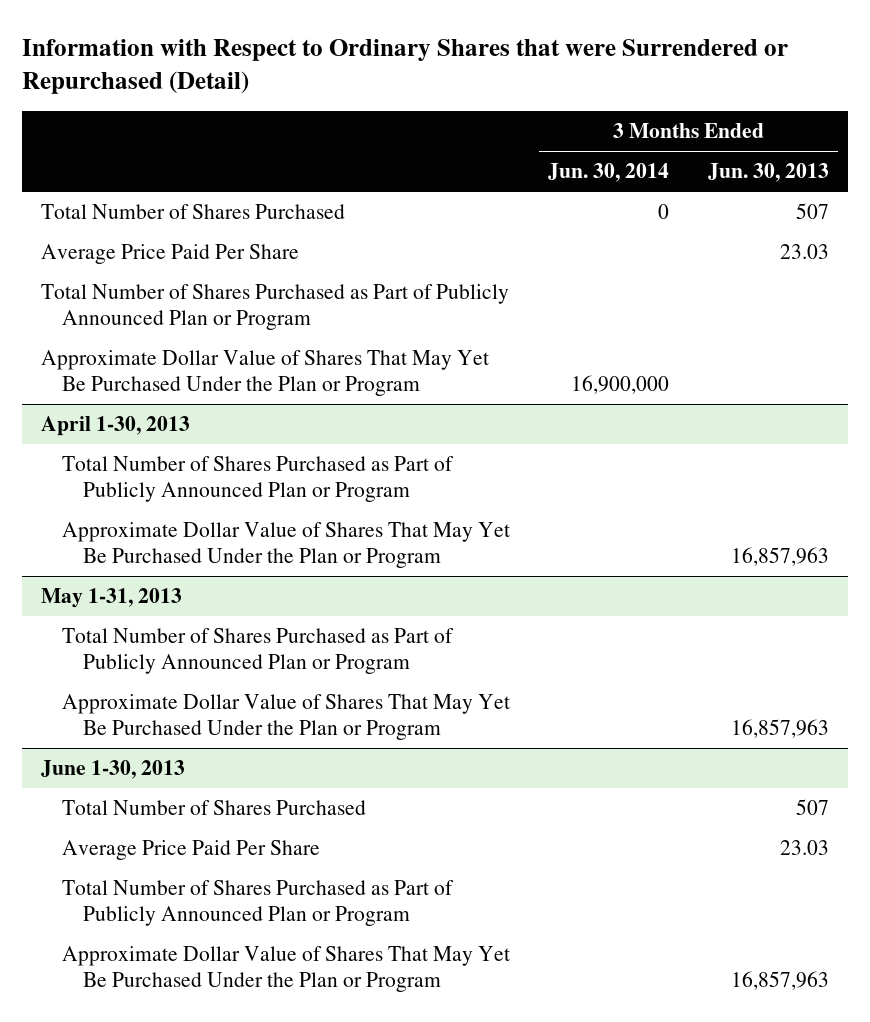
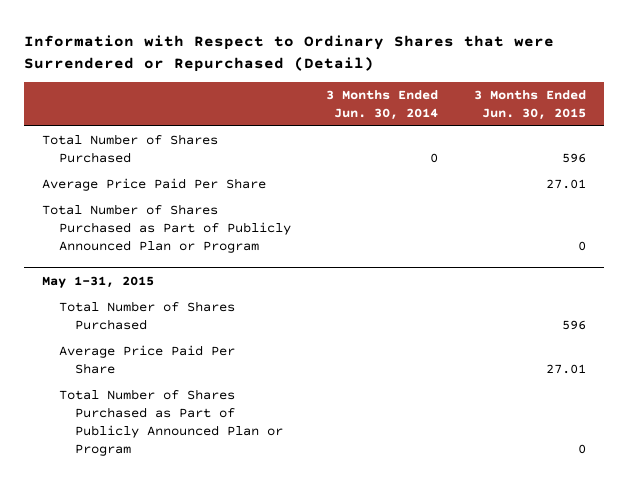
- | 3 Months Ended Jun. 30, 2014 | 3 Months Ended Jun. 30, 2013
+ | 3 Months Ended Jun. 30, 2014 | 3 Months Ended Jun. 30, 2015
- Approximate Dollar Value of Shares That May Yet Be Purchased Under the Plan or Program | 16,900,000 |
- April 1-30, 2013
- Total Number of Shares Purchased as Part of Publicly Announced Plan or Program
- Approximate Dollar Value of Shares That May Yet Be Purchased Under the Plan or Program | | 16,857,963
- May 1-31, 2013
+ May 1-31, 2015
+ Total Number of Shares Purchased | | 596
+ Average Price Paid Per Share | | 27.01
- Approximate Dollar Value of Shares That May Yet Be Purchased Under the Plan or Program | | 16,857,963
- June 1-30, 2013
- Total Number of Shares Purchased | | 507
- Average Price Paid Per Share | | 23.03
- Total Number of Shares Purchased as Part of Publicly Announced Plan or Program
- Approximate Dollar Value of Shares That May Yet Be Purchased Under the Plan or Program | | 16,857,963

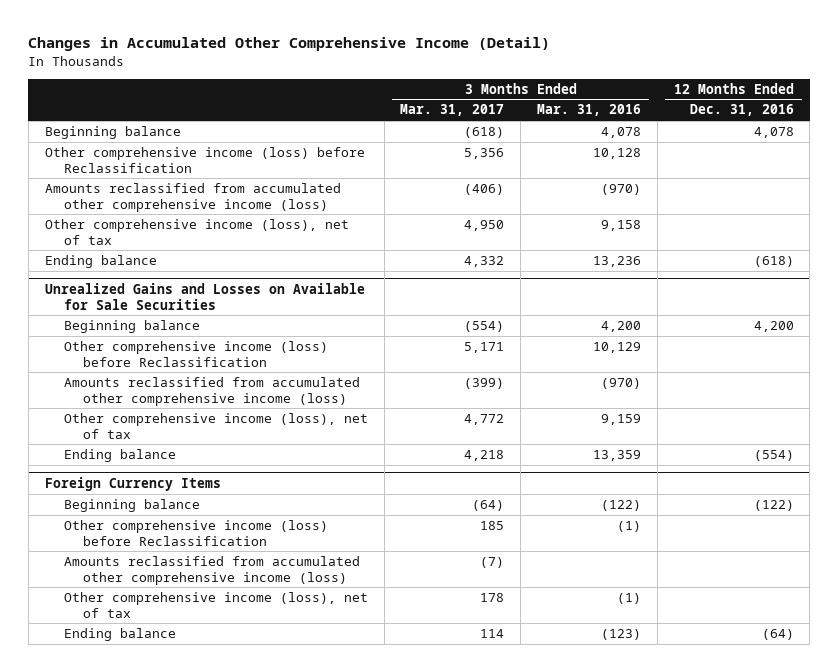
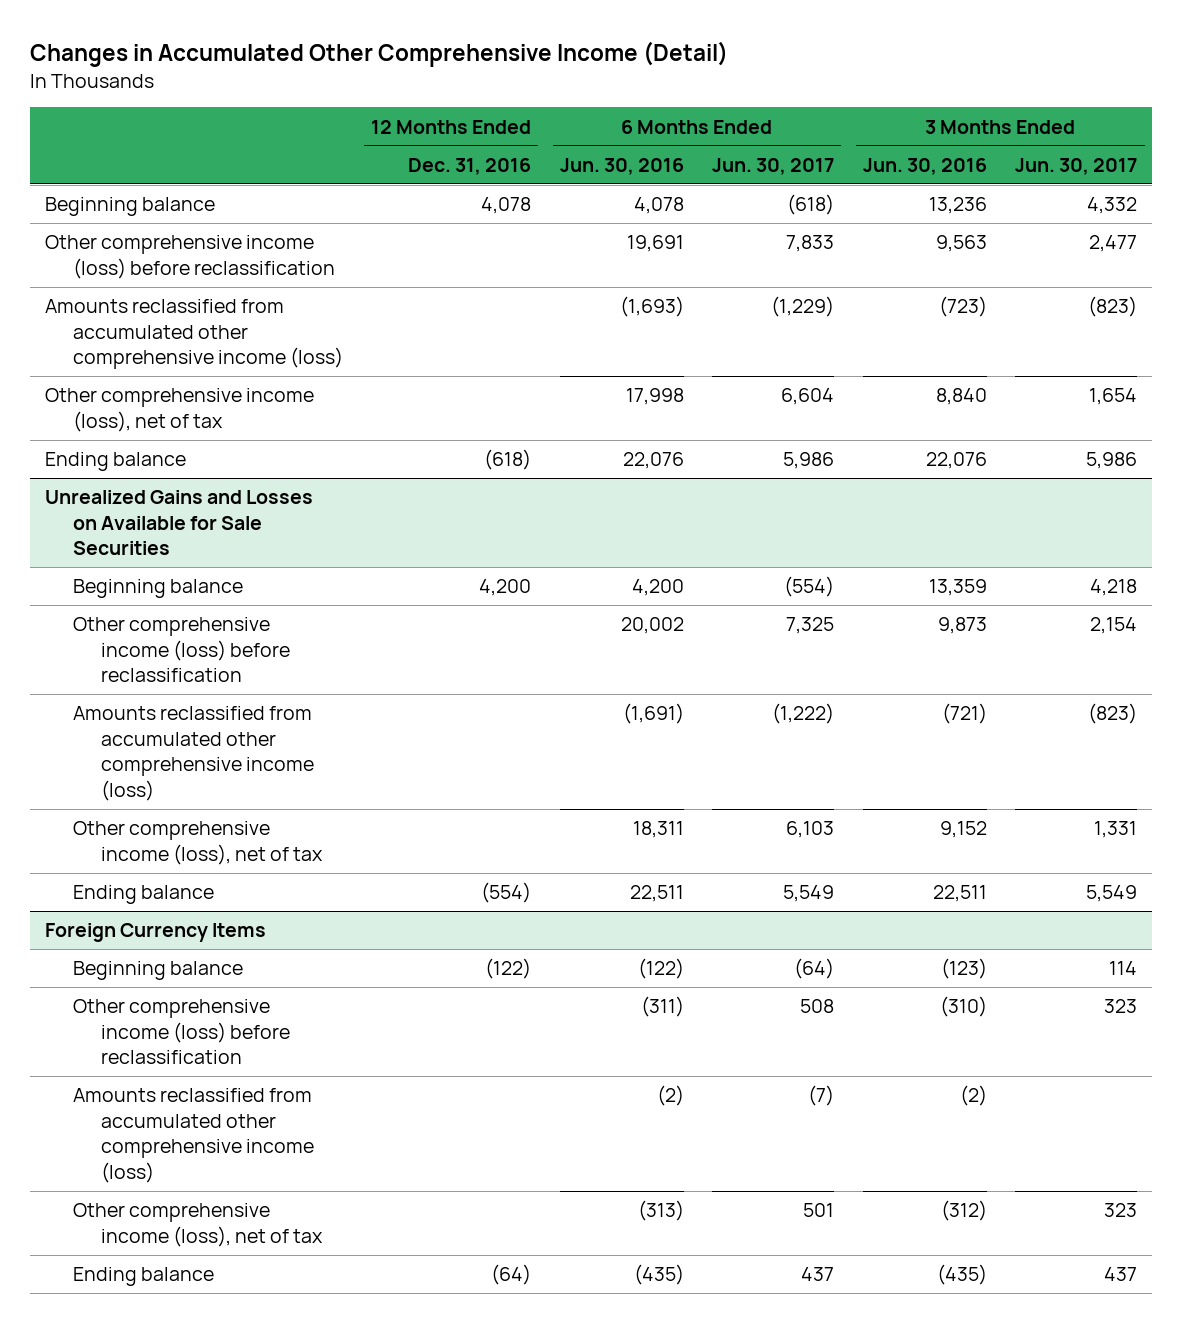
- | 3 Months Ended Mar. 31, 2017 | 3 Months Ended Mar. 31, 2016 | 12 Months Ended Dec. 31, 2016
+ | 12 Months Ended Dec. 31, 2016 | 6 Months Ended Jun. 30, 2016 | 6 Months Ended Jun. 30, 2017 | 3 Months Ended Jun. 30, 2016 | 3 Months Ended Jun. 30, 2017
- Other comprehensive income (loss) before Reclassification | 5,356 | 10,128 |
+ Other comprehensive income (loss) before reclassification | | 19,691 | 7,833 | 9,563 | 2,477
@ Unrealized Gains and Losses on Available for Sale Securities
- Other comprehensive income (loss) before Reclassification | 5,171 | 10,129 |
+ Other comprehensive income (loss) before reclassification | | 20,002 | 7,325 | 9,873 | 2,154
@ Foreign Currency Items
- Other comprehensive income (loss) before Reclassification | 185 | (1) |
+ Other comprehensive income (loss) before reclassification | | (311) | 508 | (310) | 323

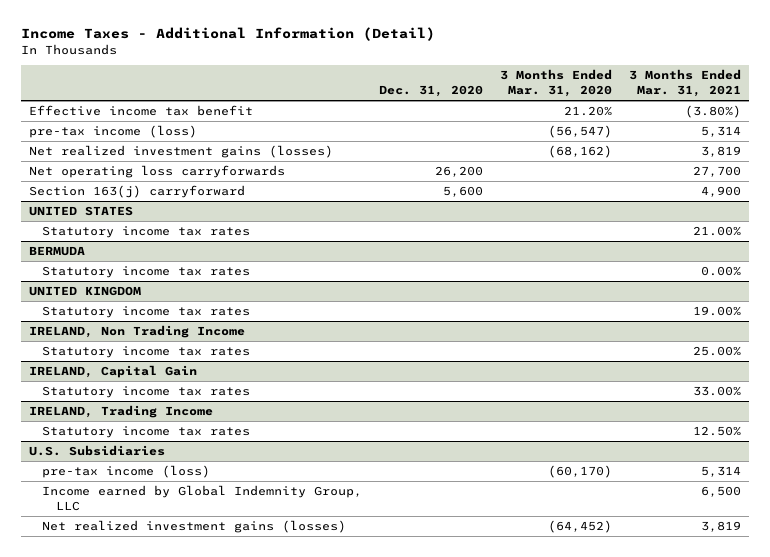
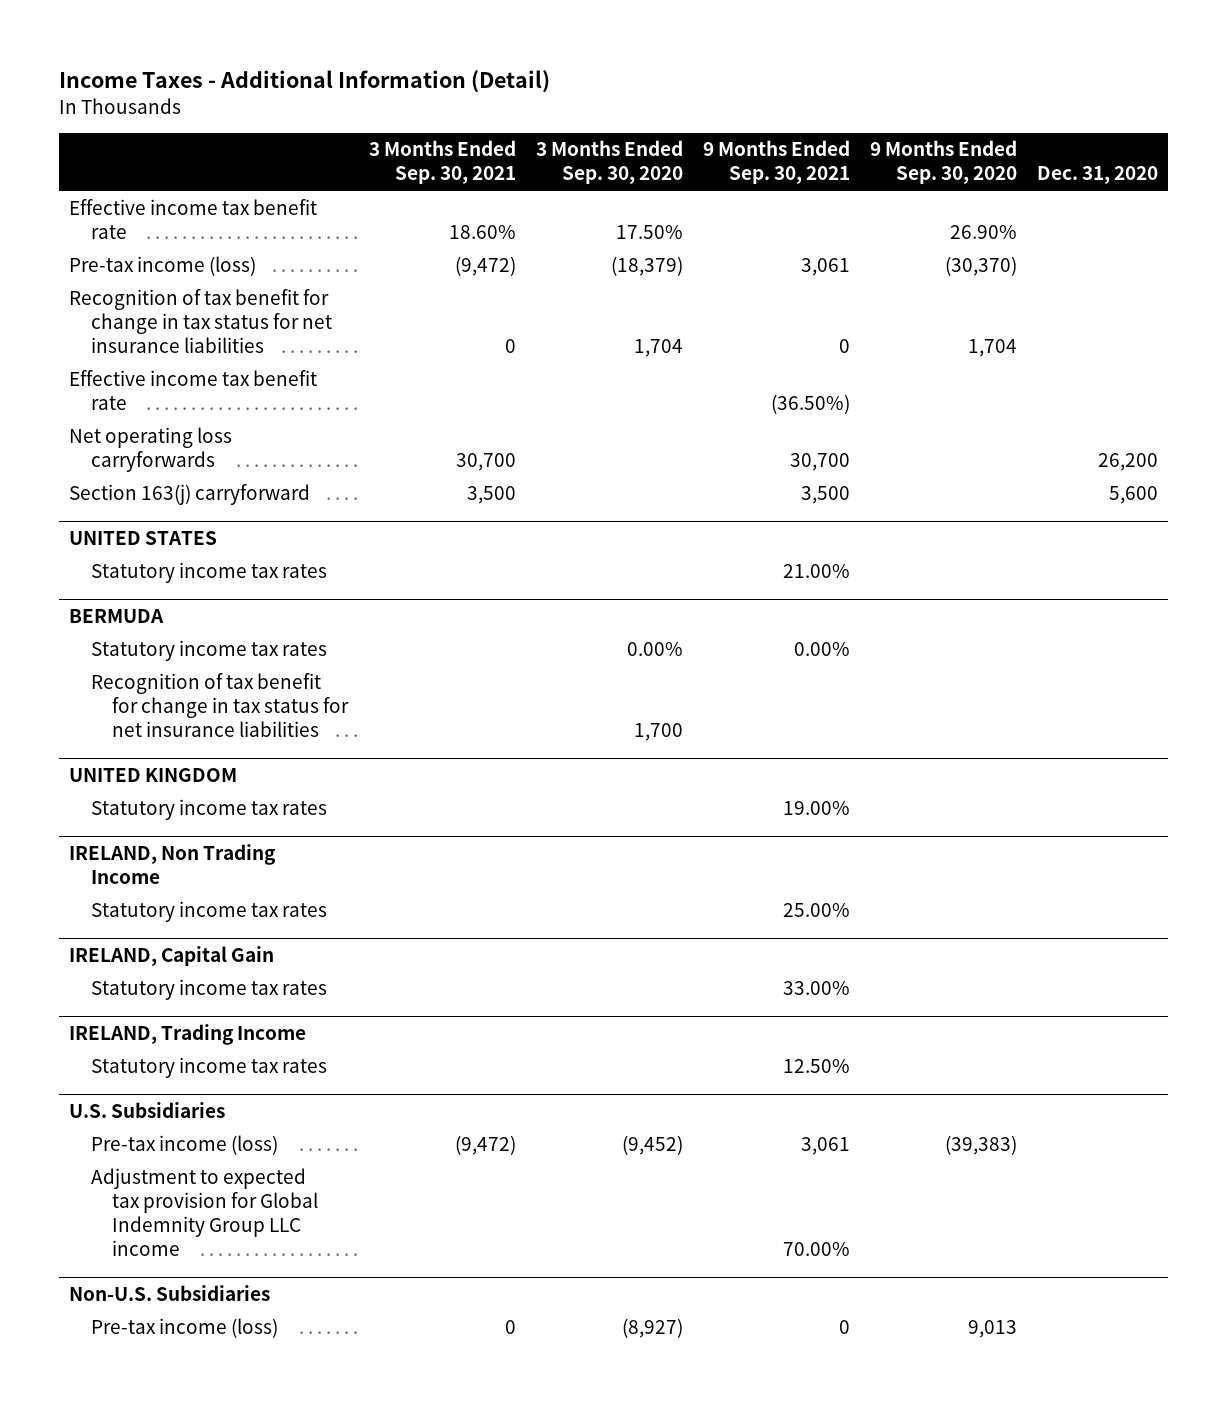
- | Dec. 31, 2020 | 3 Months Ended Mar. 31, 2020 | 3 Months Ended Mar. 31, 2021
+ | 3 Months Ended Sep. 30, 2021 | 3 Months Ended Sep. 30, 2020 | 9 Months Ended Sep. 30, 2021 | 9 Months Ended Sep. 30, 2020 | Dec. 31, 2020
- Effective income tax benefit | | 21.20% | (3.80%)
- pre-tax income (loss) | | (56,547) | 5,314
- Net realized investment gains (losses) | | (68,162) | 3,819
+ Effective income tax benefit rate | 18.60% | 17.50% | | 26.90% |
+ Pre-tax income (loss) | (9,472) | (18,379) | 3,061 | (30,370) |
+ Recognition of tax benefit for change in tax status for net insurance liabilities | 0 | 1,704 | 0 | 1,704 |
+ Effective income tax benefit rate | | | (36.50%) | |
@ BERMUDA
+ Recognition of tax benefit for change in tax status for net insurance liabilities | | 1,700 | | |
@ U.S. Subsidiaries
- pre-tax income (loss) | | (60,170) | 5,314
- Income earned by Global Indemnity Group, LLC | | | 6,500
- Net realized investment gains (losses) | | (64,452) | 3,819
+ Pre-tax income (loss) | (9,472) | (9,452) | 3,061 | (39,383) |
+ Adjustment to expected tax provision for Global Indemnity Group LLC income | | | 70.00% | |
+ Non-U.S. Subsidiaries
+ Pre-tax income (loss) | 0 | (8,927) | 0 | 9,013 |

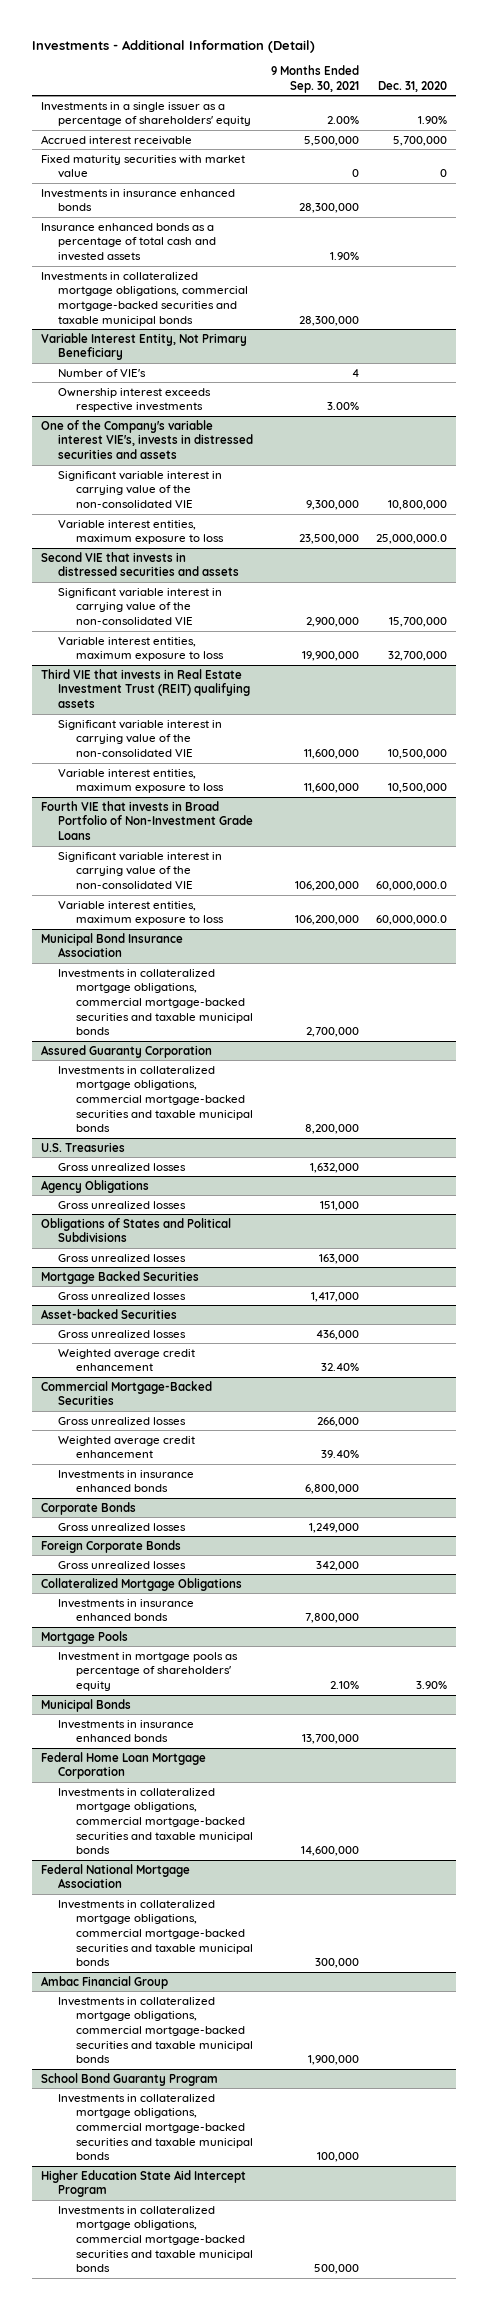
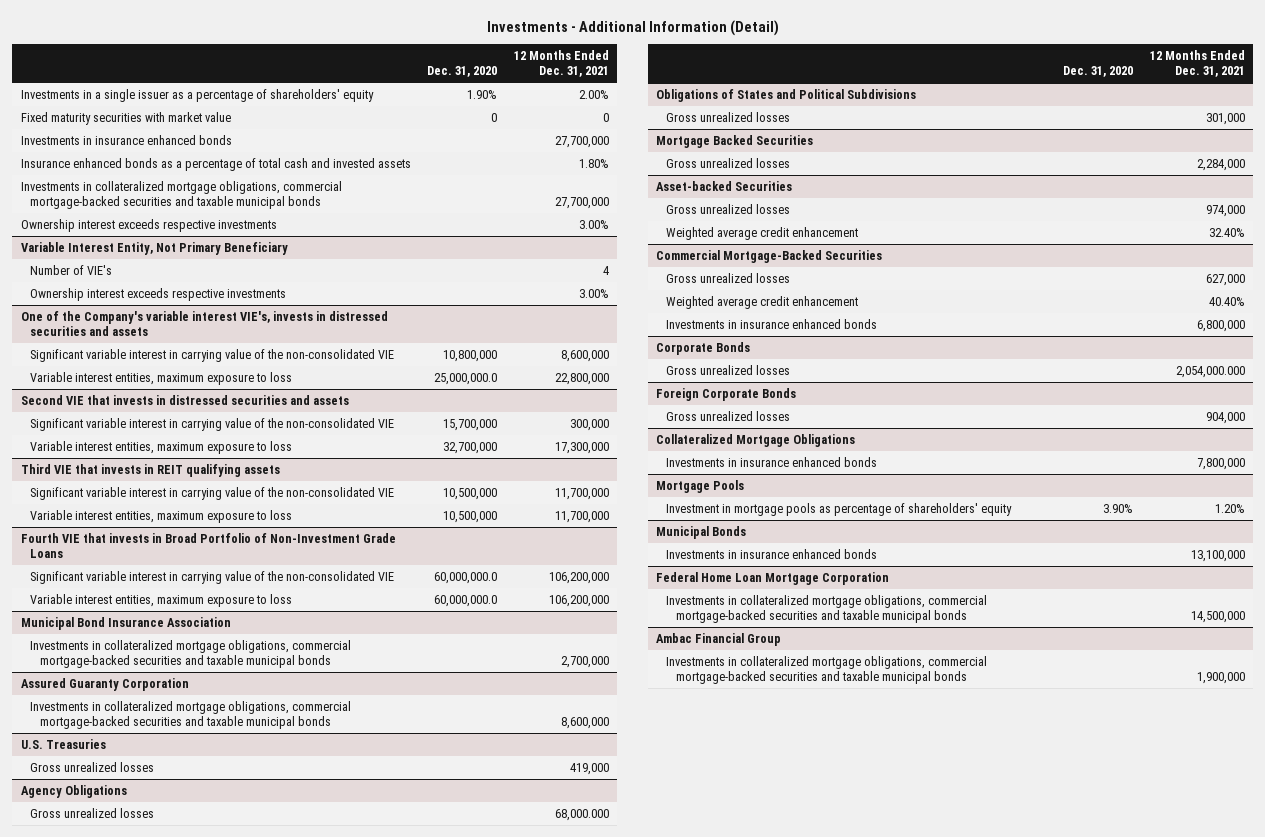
- | 9 Months Ended Sep. 30, 2021 | Dec. 31, 2020
+ | Dec. 31, 2020 | 12 Months Ended Dec. 31, 2021
- Accrued interest receivable | 5,500,000 | 5,700,000
+ Ownership interest exceeds respective investments | | 3.00%
- Third VIE that invests in Real Estate Investment Trust (REIT) qualifying assets
+ Third VIE that invests in REIT qualifying assets
- Federal National Mortgage Association
- Investments in collateralized mortgage obligations, commercial mortgage-backed securities and taxable municipal bonds | 300,000 |
- School Bond Guaranty Program
- Investments in collateralized mortgage obligations, commercial mortgage-backed securities and taxable municipal bonds | 100,000 |
- Higher Education State Aid Intercept Program
- Investments in collateralized mortgage obligations, commercial mortgage-backed securities and taxable municipal bonds | 500,000 |

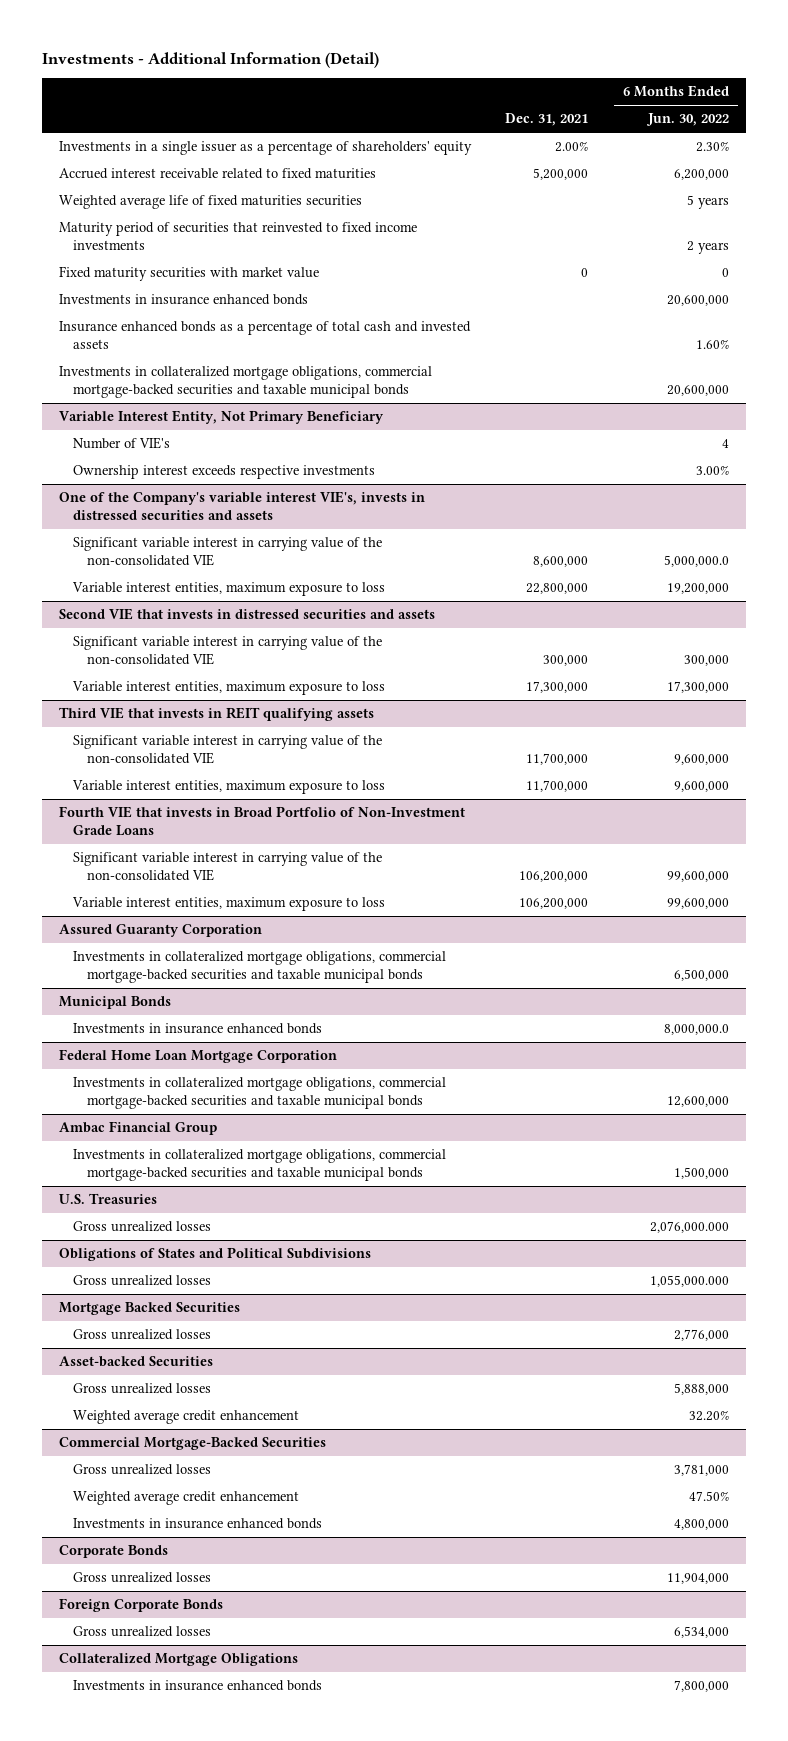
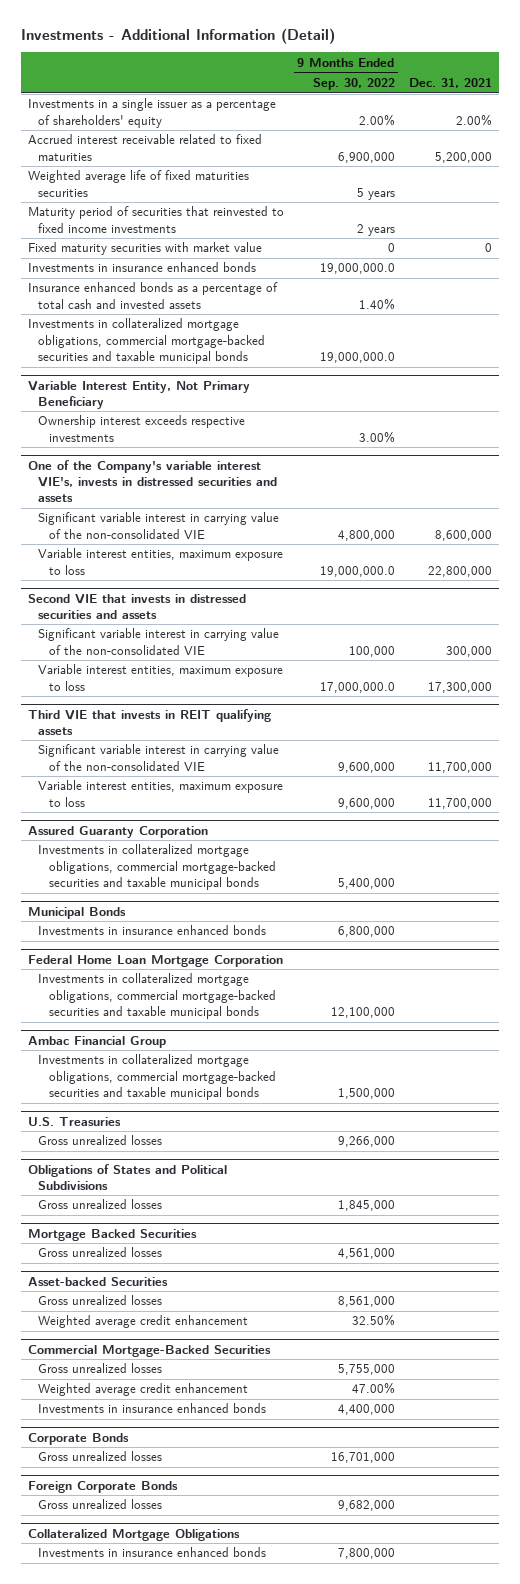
- | Dec. 31, 2021 | 6 Months Ended Jun. 30, 2022
+ | 9 Months Ended Sep. 30, 2022 | Dec. 31, 2021
@ Variable Interest Entity, Not Primary Beneficiary
- Number of VIE's | | 4
- Fourth VIE that invests in Broad Portfolio of Non-Investment Grade Loans
- Significant variable interest in carrying value of the non-consolidated VIE | 106,200,000 | 99,600,000
- Variable interest entities, maximum exposure to loss | 106,200,000 | 99,600,000

